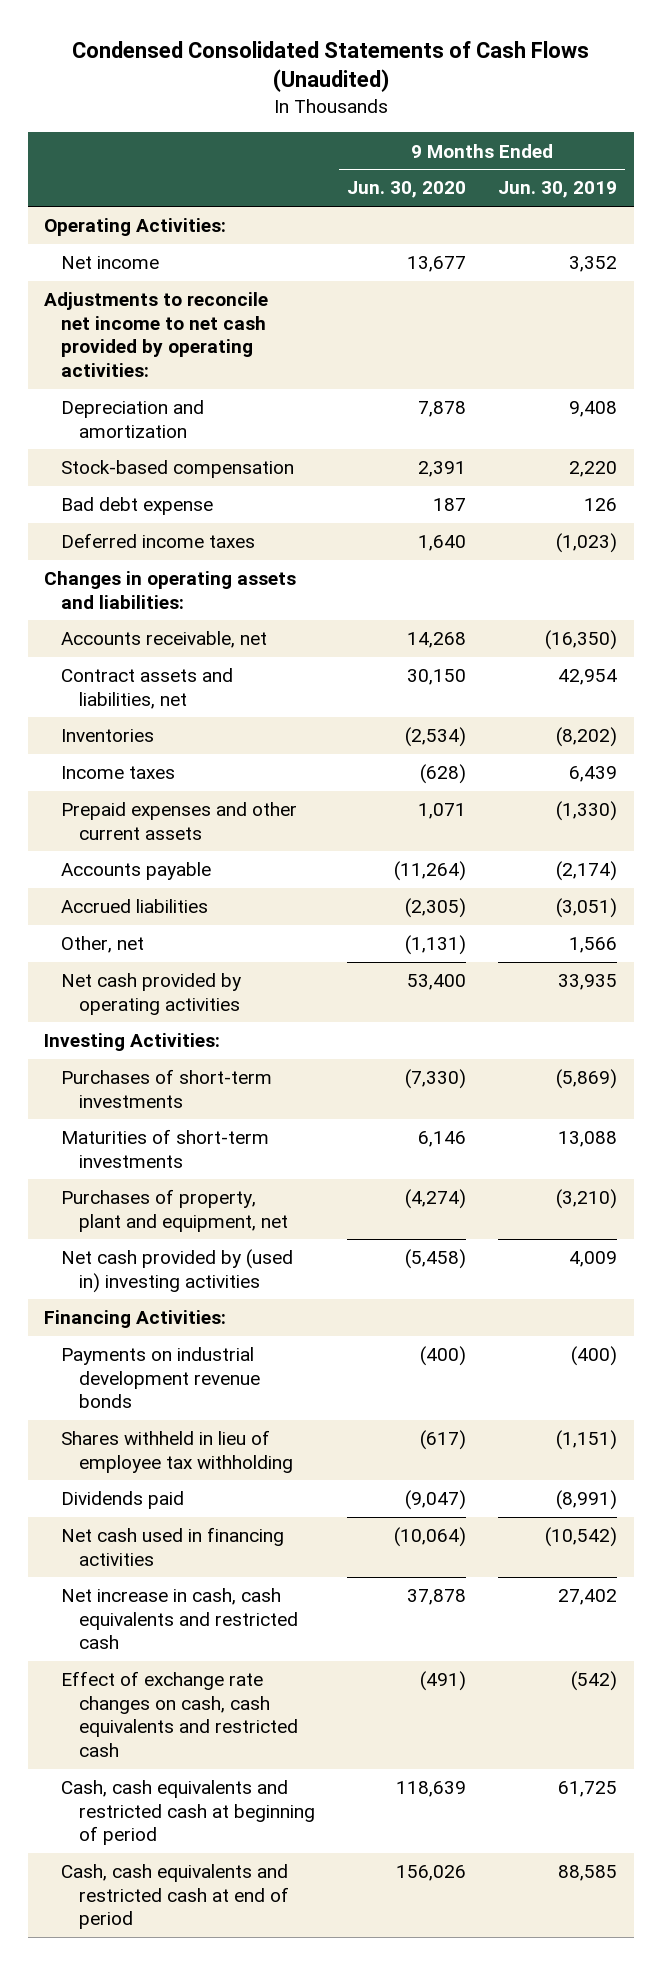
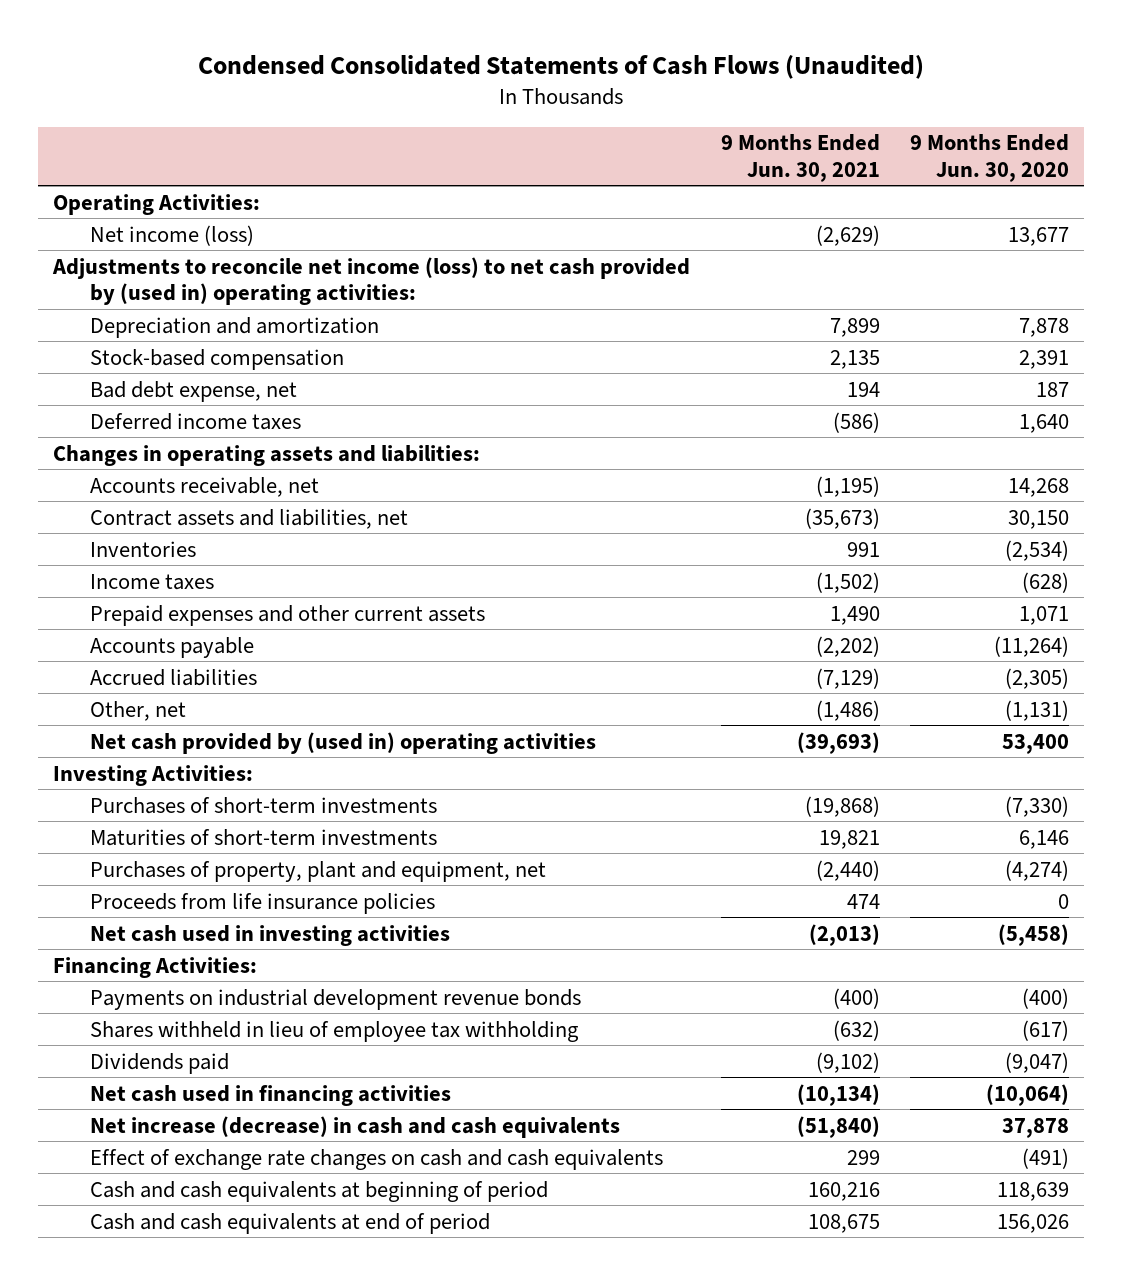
- | 9 Months Ended Jun. 30, 2020 | 9 Months Ended Jun. 30, 2019
+ | 9 Months Ended Jun. 30, 2021 | 9 Months Ended Jun. 30, 2020
- Net income | 13,677 | 3,352
- Adjustments to reconcile net income to net cash provided by operating activities:
+ Net income (loss) | (2,629) | 13,677
+ Adjustments to reconcile net income (loss) to net cash provided by (used in) operating activities:
- Bad debt expense | 187 | 126
+ Bad debt expense, net | 194 | 187
- Net cash provided by operating activities | 53,400 | 33,935
+ Net cash provided by (used in) operating activities | (39,693) | 53,400
- Net cash provided by (used in) investing activities | (5,458) | 4,009
+ Proceeds from life insurance policies | 474 | 0
+ Net cash used in investing activities | (2,013) | (5,458)
- Net increase in cash, cash equivalents and restricted cash | 37,878 | 27,402
- Effect of exchange rate changes on cash, cash equivalents and restricted cash | (491) | (542)
- Cash, cash equivalents and restricted cash at beginning of period | 118,639 | 61,725
- Cash, cash equivalents and restricted cash at end of period | 156,026 | 88,585
+ Net increase (decrease) in cash and cash equivalents | (51,840) | 37,878
+ Effect of exchange rate changes on cash and cash equivalents | 299 | (491)
+ Cash and cash equivalents at beginning of period | 160,216 | 118,639
+ Cash and cash equivalents at end of period | 108,675 | 156,026

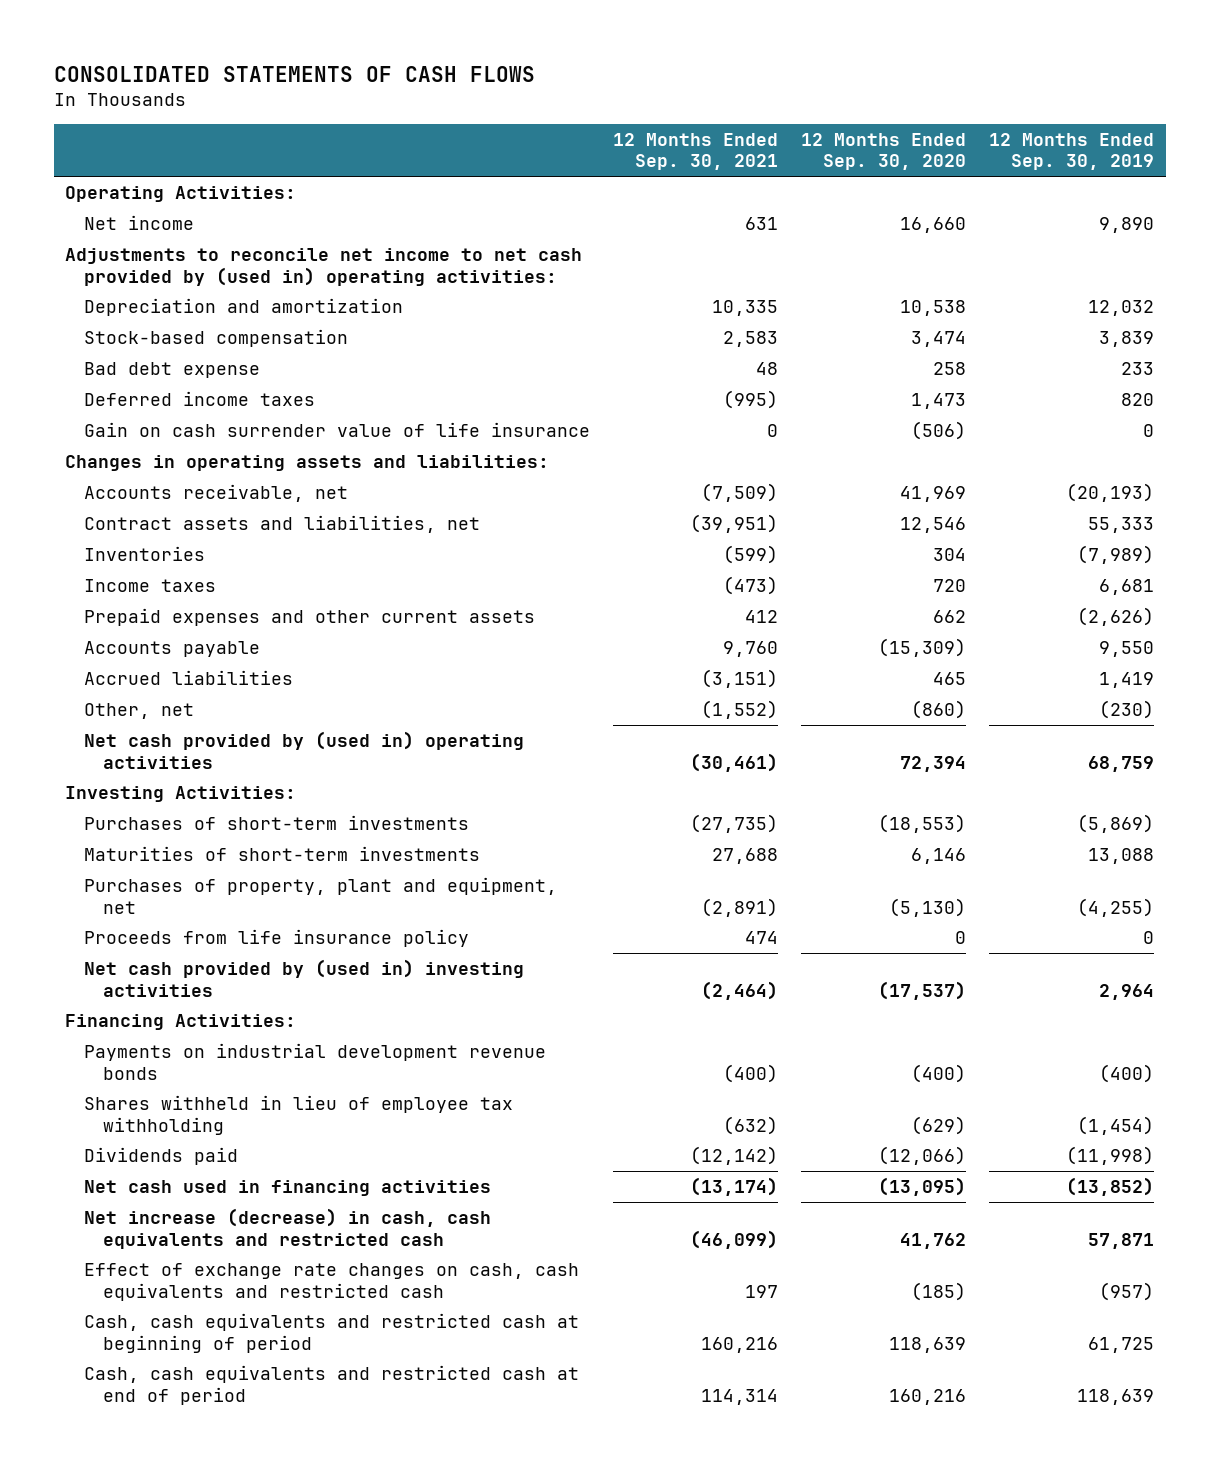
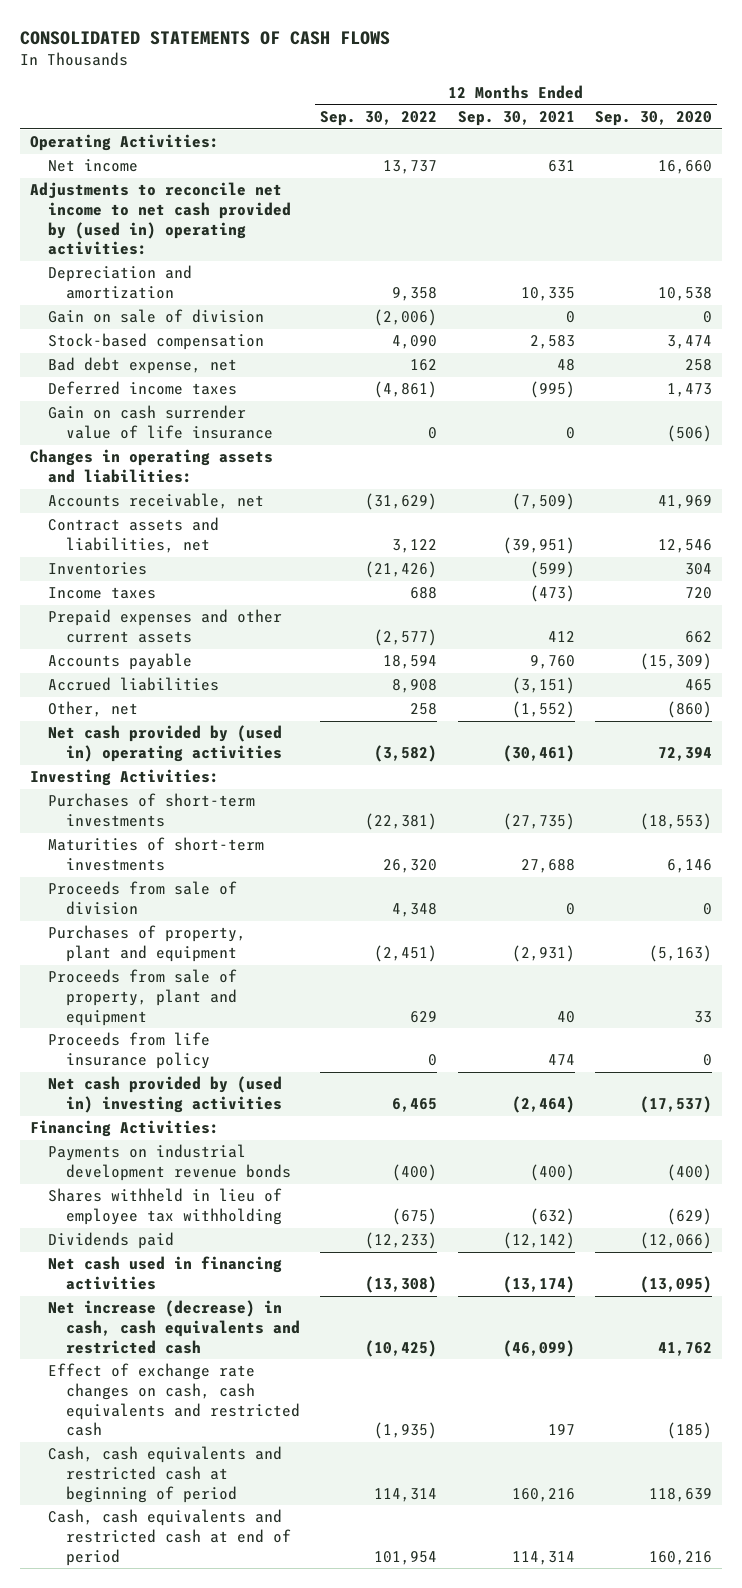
- | 12 Months Ended Sep. 30, 2021 | 12 Months Ended Sep. 30, 2020 | 12 Months Ended Sep. 30, 2019
+ | 12 Months Ended Sep. 30, 2022 | 12 Months Ended Sep. 30, 2021 | 12 Months Ended Sep. 30, 2020
+ Gain on sale of division | (2,006) | 0 | 0
- Bad debt expense | 48 | 258 | 233
+ Bad debt expense, net | 162 | 48 | 258
- Purchases of property, plant and equipment, net | (2,891) | (5,130) | (4,255)
+ Proceeds from sale of division | 4,348 | 0 | 0
+ Purchases of property, plant and equipment | (2,451) | (2,931) | (5,163)
+ Proceeds from sale of property, plant and equipment | 629 | 40 | 33

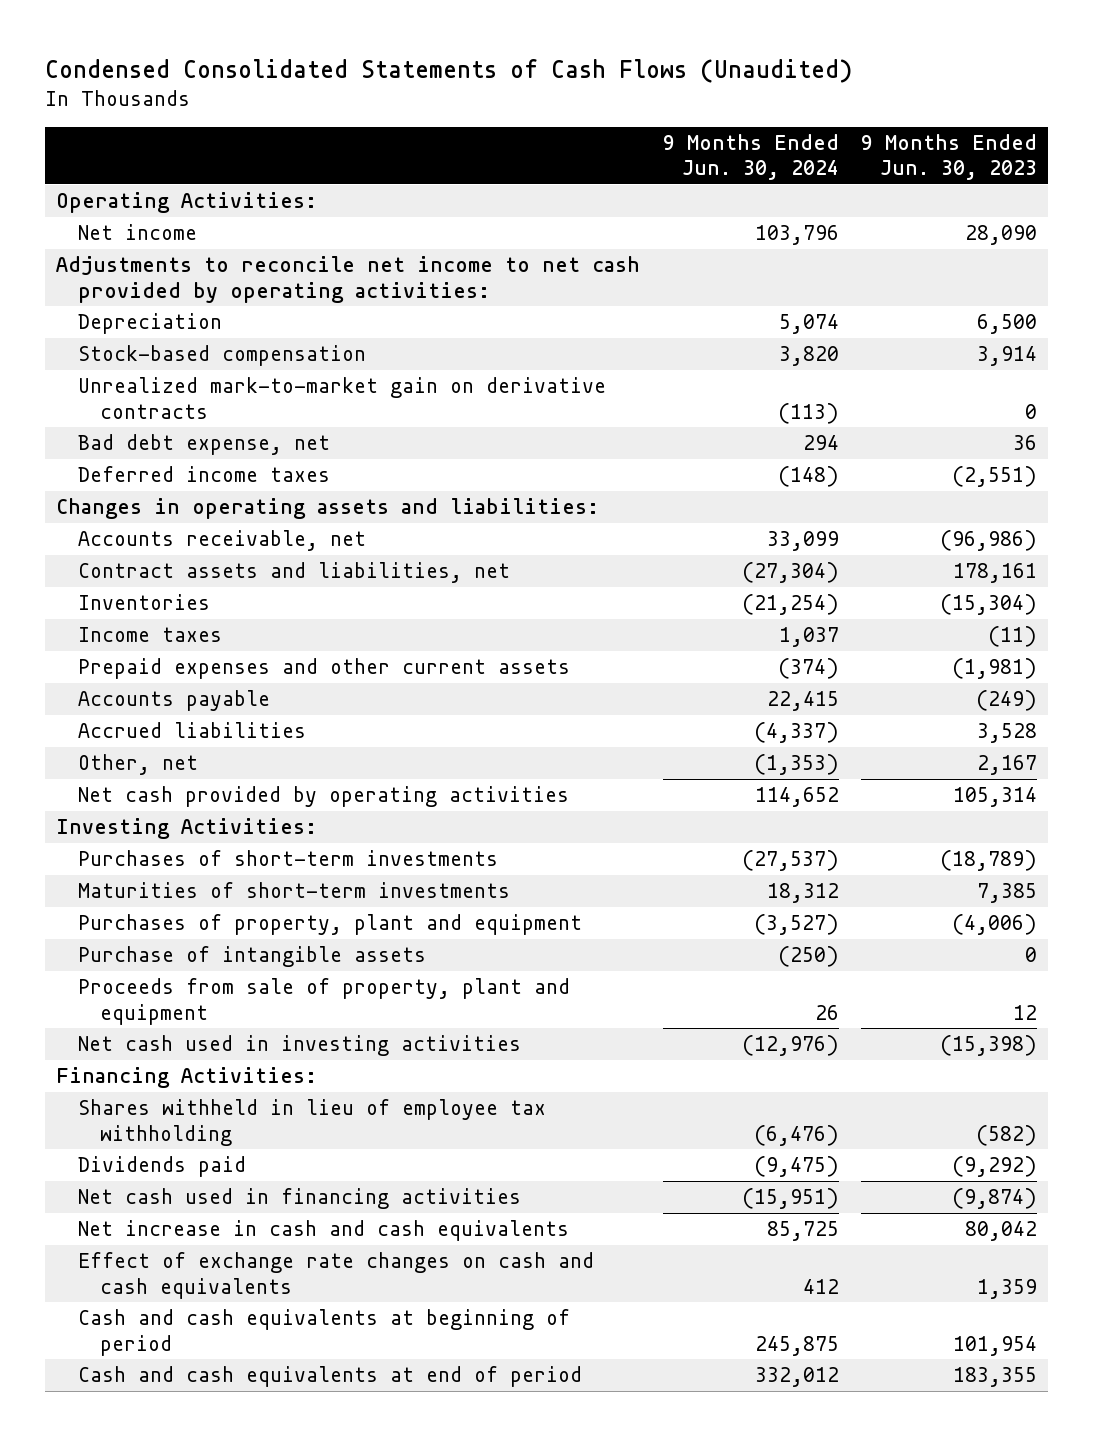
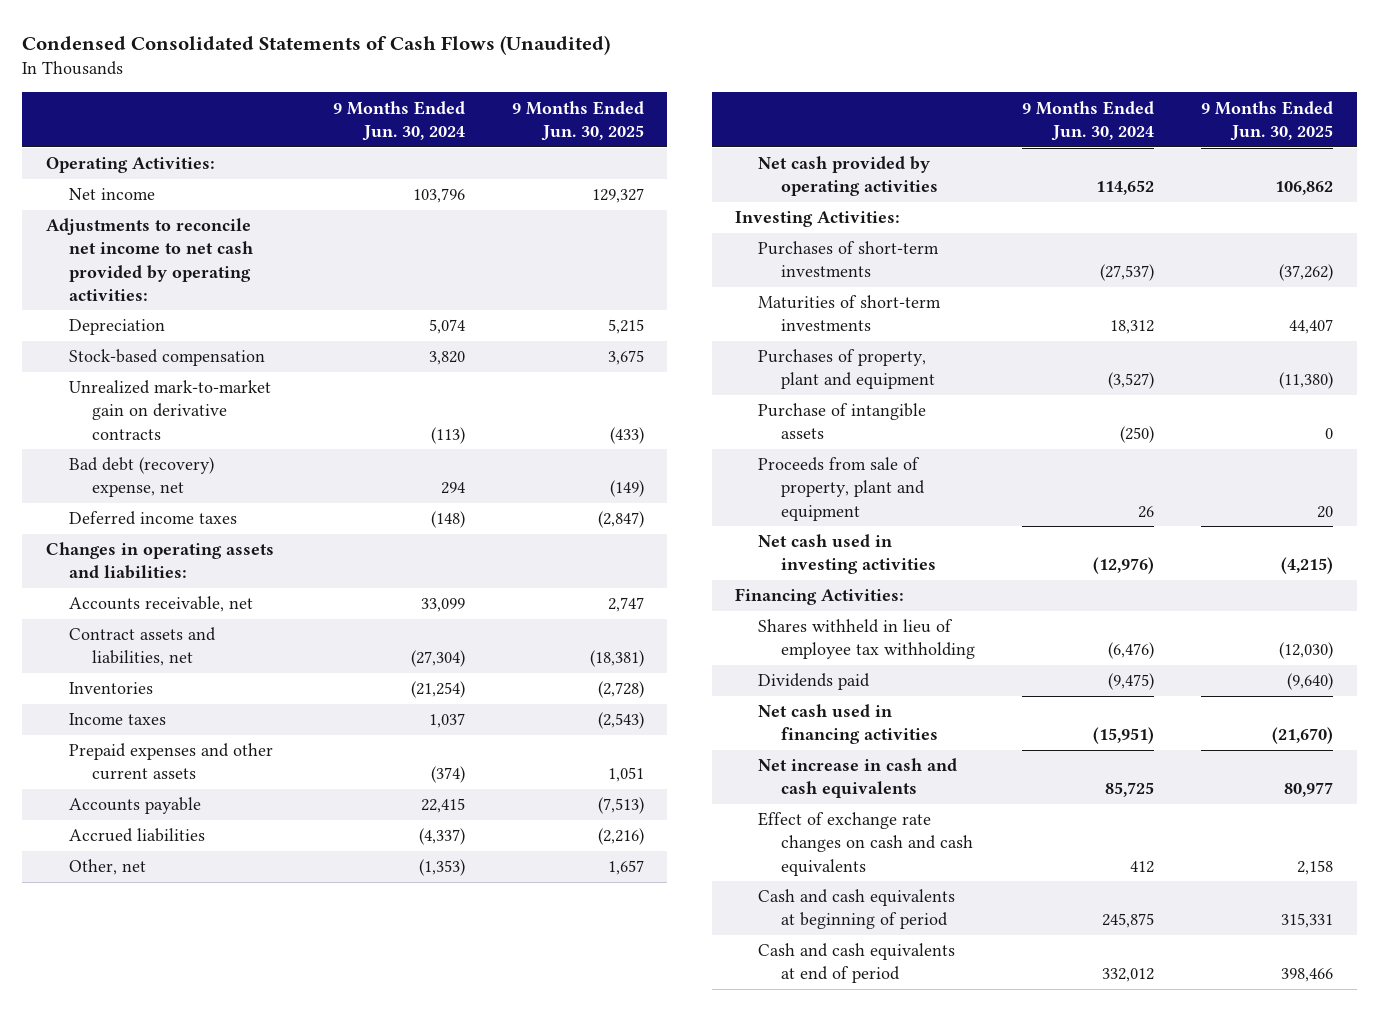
- | 9 Months Ended Jun. 30, 2024 | 9 Months Ended Jun. 30, 2023
+ | 9 Months Ended Jun. 30, 2024 | 9 Months Ended Jun. 30, 2025
- Bad debt expense, net | 294 | 36
+ Bad debt (recovery) expense, net | 294 | (149)

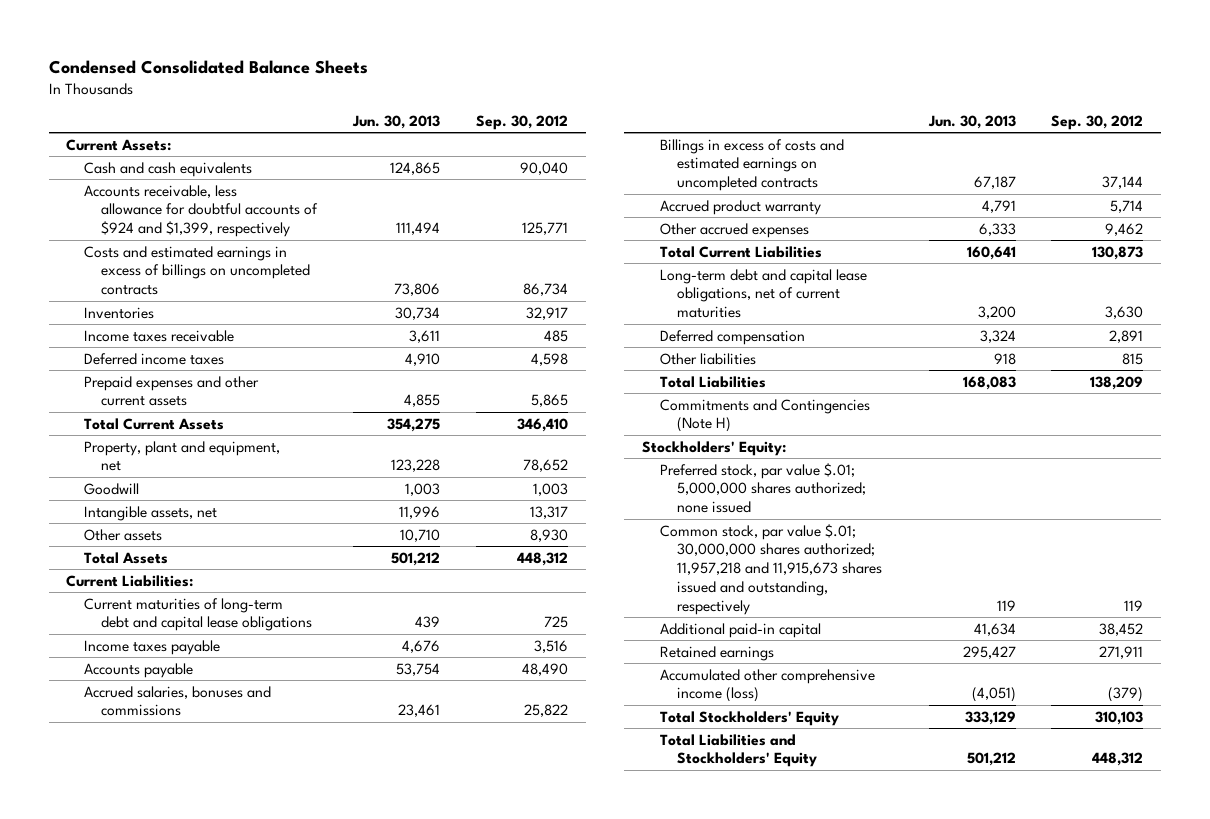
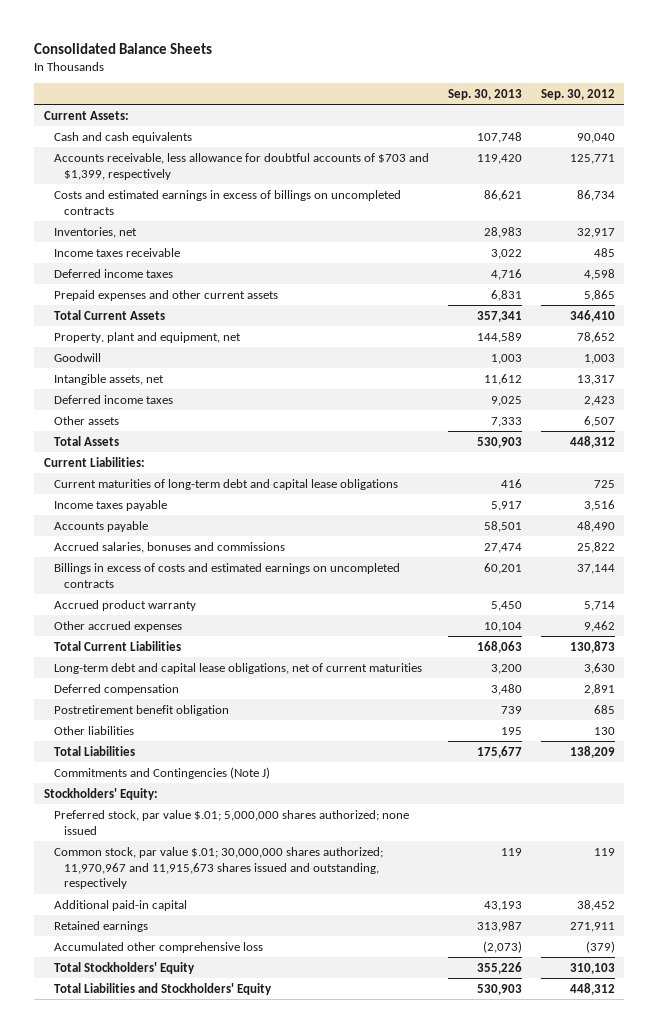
- Condensed Consolidated Balance Sheets
+ Consolidated Balance Sheets
- | Jun. 30, 2013 | Sep. 30, 2012
+ | Sep. 30, 2013 | Sep. 30, 2012
- Accounts receivable, less allowance for doubtful accounts of $924 and $1,399, respectively | 111,494 | 125,771
+ Accounts receivable, less allowance for doubtful accounts of $703 and $1,399, respectively | 119,420 | 125,771
- Inventories | 30,734 | 32,917
+ Inventories, net | 28,983 | 32,917
- Other assets | 10,710 | 8,930
+ Deferred income taxes | 9,025 | 2,423
+ Other assets | 7,333 | 6,507
- Other liabilities | 918 | 815
+ Postretirement benefit obligation | 739 | 685
+ Other liabilities | 195 | 130
- Commitments and Contingencies (Note H)
+ Commitments and Contingencies (Note J)
- Common stock, par value $.01; 30,000,000 shares authorized; 11,957,218 and 11,915,673 shares issued and outstanding, respectively | 119 | 119
+ Common stock, par value $.01; 30,000,000 shares authorized; 11,970,967 and 11,915,673 shares issued and outstanding, respectively | 119 | 119
- Accumulated other comprehensive income (loss) | (4,051) | (379)
+ Accumulated other comprehensive loss | (2,073) | (379)

